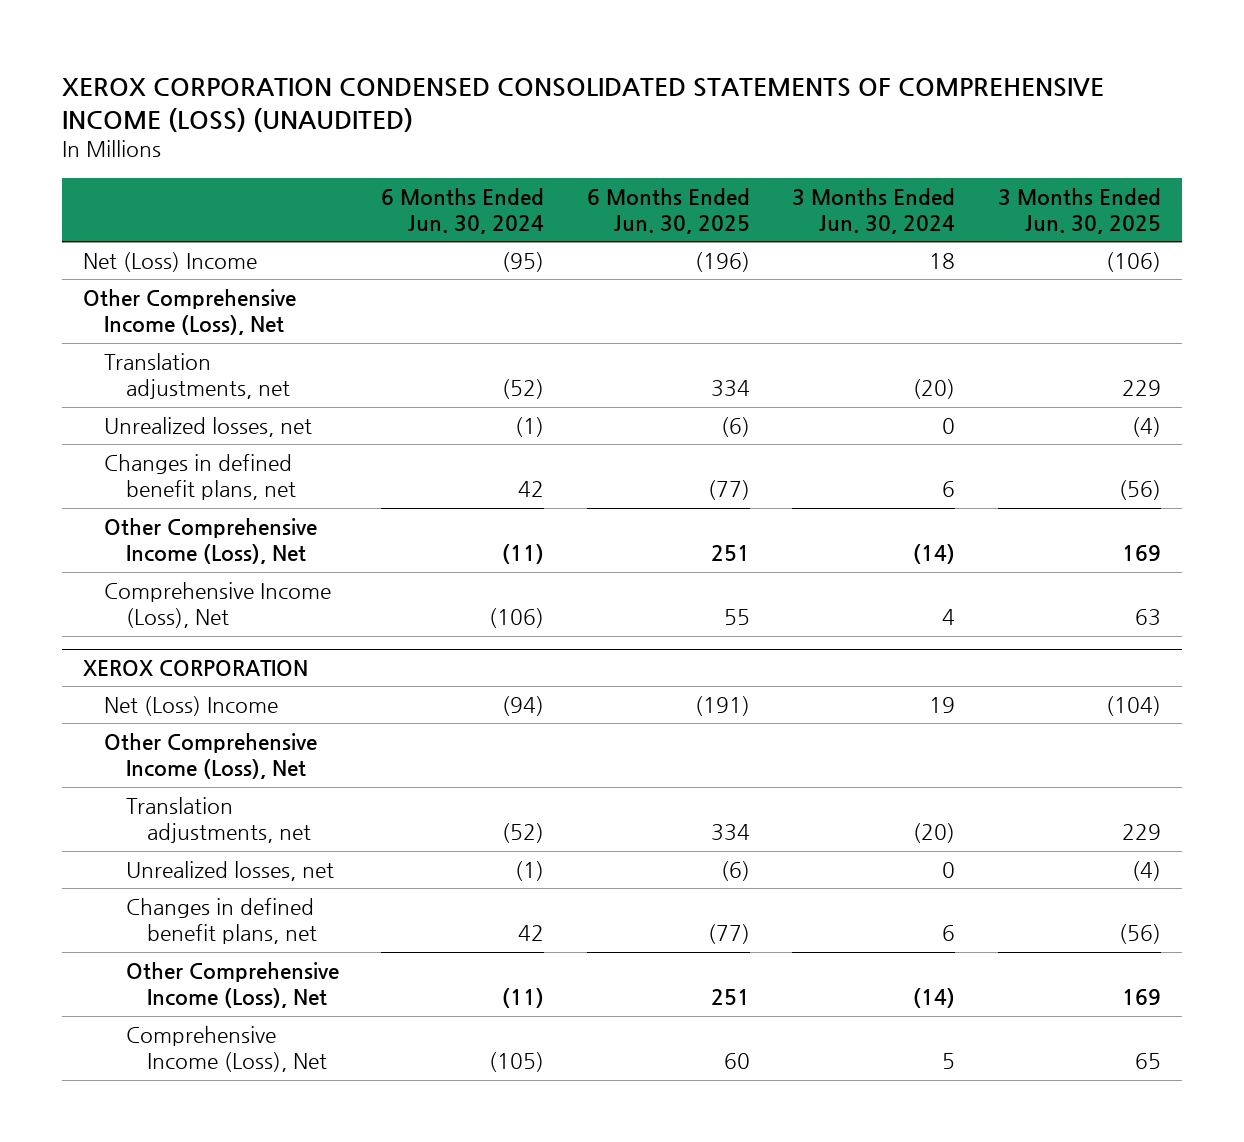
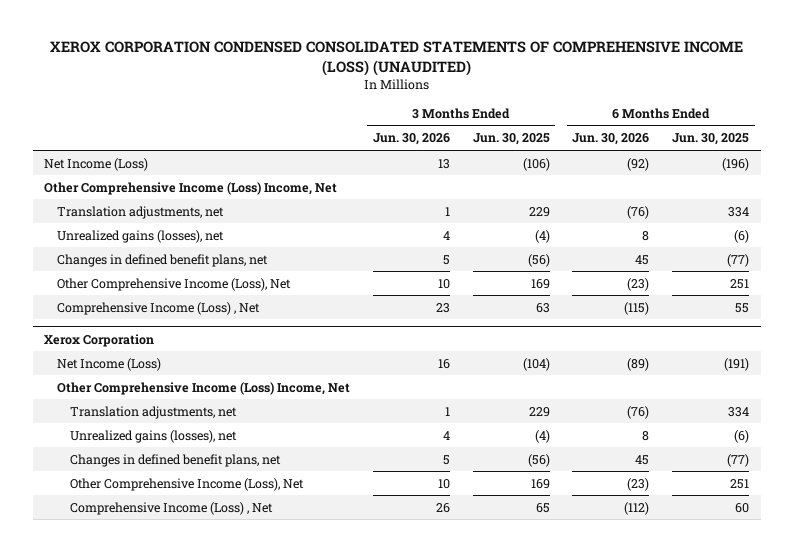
- | 6 Months Ended Jun. 30, 2024 | 6 Months Ended Jun. 30, 2025 | 3 Months Ended Jun. 30, 2024 | 3 Months Ended Jun. 30, 2025
+ | 3 Months Ended Jun. 30, 2026 | 3 Months Ended Jun. 30, 2025 | 6 Months Ended Jun. 30, 2026 | 6 Months Ended Jun. 30, 2025
- Net (Loss) Income | (95) | (196) | 18 | (106)
- Other Comprehensive Income (Loss), Net
+ Net Income (Loss) | 13 | (106) | (92) | (196)
+ Other Comprehensive Income (Loss) Income, Net
- Unrealized losses, net | (1) | (6) | 0 | (4)
+ Unrealized gains (losses), net | 4 | (4) | 8 | (6)
- Comprehensive Income (Loss), Net | (106) | 55 | 4 | 63
- XEROX CORPORATION
- Net (Loss) Income | (94) | (191) | 19 | (104)
- Other Comprehensive Income (Loss), Net
+ Comprehensive Income (Loss) , Net | 23 | 63 | (115) | 55
+ Xerox Corporation
+ Net Income (Loss) | 16 | (104) | (89) | (191)
+ Other Comprehensive Income (Loss) Income, Net
- Unrealized losses, net | (1) | (6) | 0 | (4)
+ Unrealized gains (losses), net | 4 | (4) | 8 | (6)
- Comprehensive Income (Loss), Net | (105) | 60 | 5 | 65
+ Comprehensive Income (Loss) , Net | 26 | 65 | (112) | 60

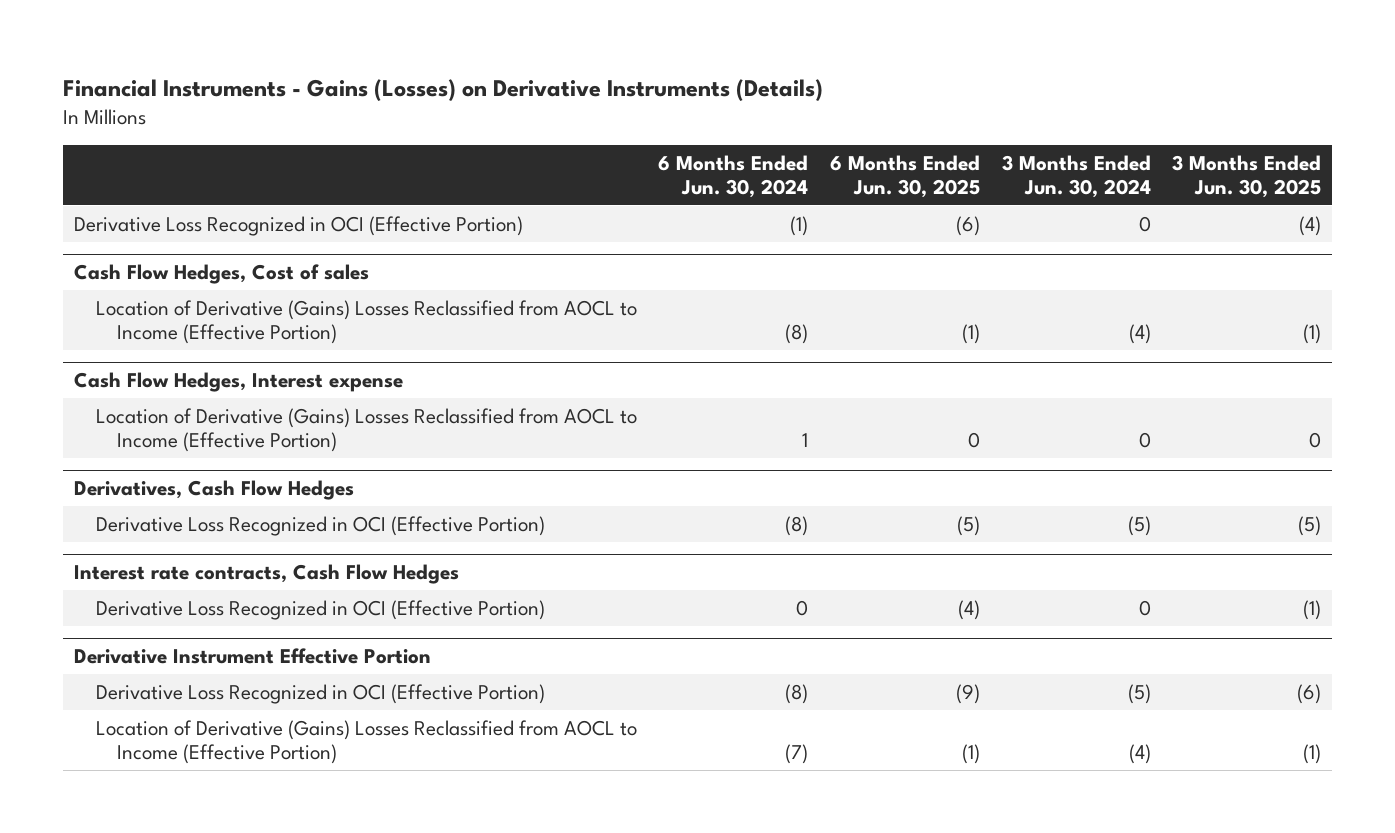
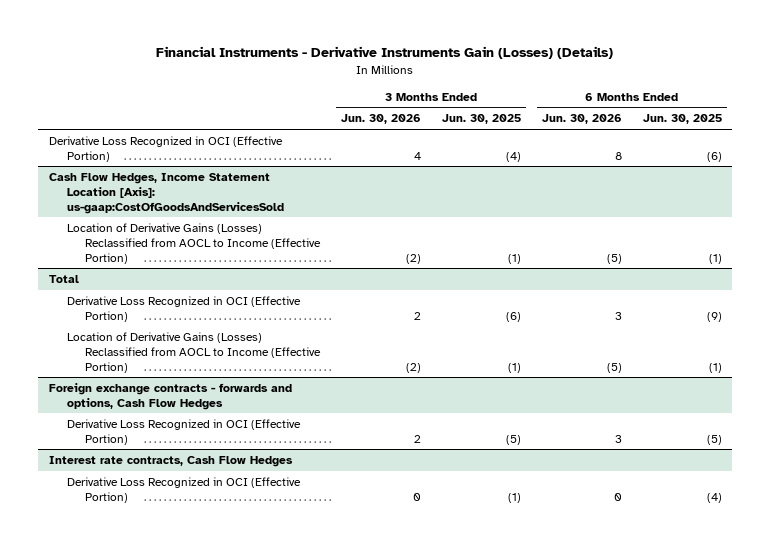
- Financial Instruments - Gains (Losses) on Derivative Instruments (Details)
+ Financial Instruments - Derivative Instruments Gain (Losses) (Details)
- | 6 Months Ended Jun. 30, 2024 | 6 Months Ended Jun. 30, 2025 | 3 Months Ended Jun. 30, 2024 | 3 Months Ended Jun. 30, 2025
+ | 3 Months Ended Jun. 30, 2026 | 3 Months Ended Jun. 30, 2025 | 6 Months Ended Jun. 30, 2026 | 6 Months Ended Jun. 30, 2025
- Cash Flow Hedges, Cost of sales
- Location of Derivative (Gains) Losses Reclassified from AOCL to Income (Effective Portion) | (8) | (1) | (4) | (1)
- Cash Flow Hedges, Interest expense
- Location of Derivative (Gains) Losses Reclassified from AOCL to Income (Effective Portion) | 1 | 0 | 0 | 0
- Derivatives, Cash Flow Hedges
+ Cash Flow Hedges, Income Statement Location [Axis]: us-gaap:CostOfGoodsAndServicesSold
+ Location of Derivative Gains (Losses) Reclassified from AOCL to Income (Effective Portion) | (2) | (1) | (5) | (1)
+ Total
+ Derivative Loss Recognized in OCI (Effective Portion) | 2 | (6) | 3 | (9)
+ Location of Derivative Gains (Losses) Reclassified from AOCL to Income (Effective Portion) | (2) | (1) | (5) | (1)
+ Foreign exchange contracts - forwards and options, Cash Flow Hedges
- Derivative Instrument Effective Portion
- Derivative Loss Recognized in OCI (Effective Portion) | (8) | (9) | (5) | (6)
- Location of Derivative (Gains) Losses Reclassified from AOCL to Income (Effective Portion) | (7) | (1) | (4) | (1)

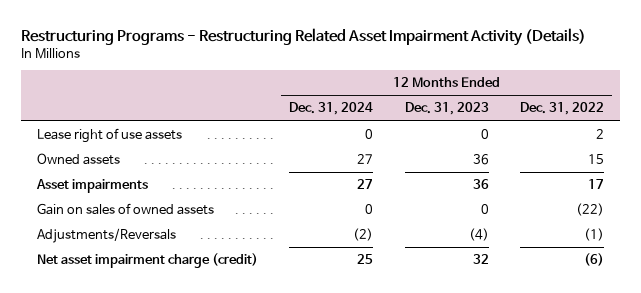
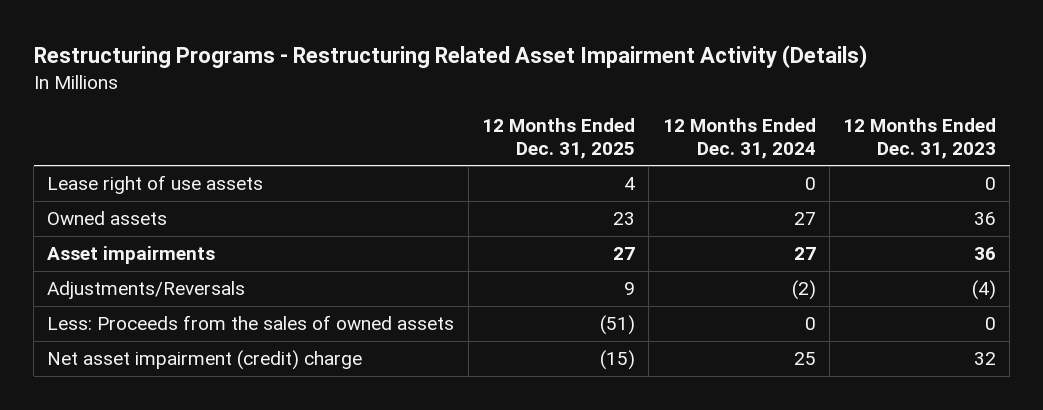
- | 12 Months Ended Dec. 31, 2024 | 12 Months Ended Dec. 31, 2023 | 12 Months Ended Dec. 31, 2022
+ | 12 Months Ended Dec. 31, 2025 | 12 Months Ended Dec. 31, 2024 | 12 Months Ended Dec. 31, 2023
- Gain on sales of owned assets | 0 | 0 | (22)
- Net asset impairment charge (credit) | 25 | 32 | (6)
+ Less: Proceeds from the sales of owned assets | (51) | 0 | 0
+ Net asset impairment (credit) charge | (15) | 25 | 32

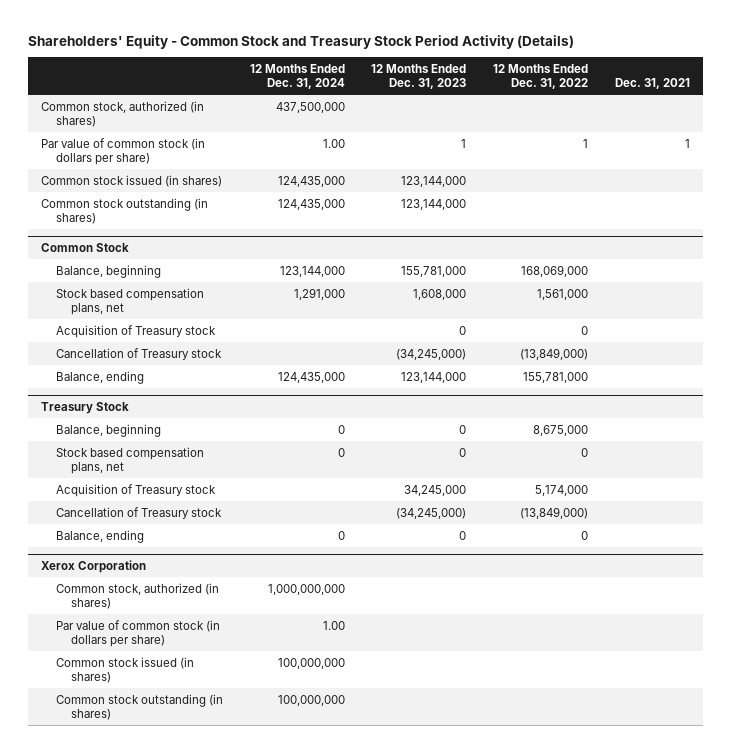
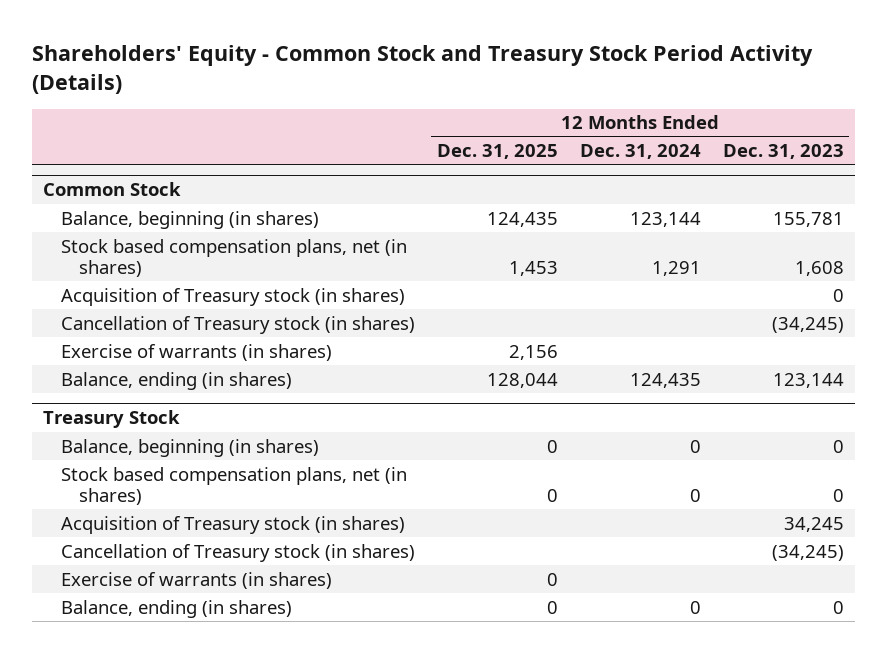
- | 12 Months Ended Dec. 31, 2024 | 12 Months Ended Dec. 31, 2023 | 12 Months Ended Dec. 31, 2022 | Dec. 31, 2021
+ | 12 Months Ended Dec. 31, 2025 | 12 Months Ended Dec. 31, 2024 | 12 Months Ended Dec. 31, 2023
- Common stock, authorized (in shares) | 437,500,000 | | |
- Par value of common stock (in dollars per share) | 1.00 | 1 | 1 | 1
- Common stock issued (in shares) | 124,435,000 | 123,144,000 | |
- Common stock outstanding (in shares) | 124,435,000 | 123,144,000 | |
@ Common Stock
- Balance, beginning | 123,144,000 | 155,781,000 | 168,069,000 |
- Stock based compensation plans, net | 1,291,000 | 1,608,000 | 1,561,000 |
- Acquisition of Treasury stock | | 0 | 0 |
- Cancellation of Treasury stock | | (34,245,000) | (13,849,000) |
- Balance, ending | 124,435,000 | 123,144,000 | 155,781,000 |
+ Balance, beginning (in shares) | 124,435 | 123,144 | 155,781
+ Stock based compensation plans, net (in shares) | 1,453 | 1,291 | 1,608
+ Acquisition of Treasury stock (in shares) | | | 0
+ Cancellation of Treasury stock (in shares) | | | (34,245)
+ Exercise of warrants (in shares) | 2,156 | |
+ Balance, ending (in shares) | 128,044 | 124,435 | 123,144
@ Treasury Stock
- Balance, beginning | 0 | 0 | 8,675,000 |
- Stock based compensation plans, net | 0 | 0 | 0 |
- Acquisition of Treasury stock | | 34,245,000 | 5,174,000 |
- Cancellation of Treasury stock | | (34,245,000) | (13,849,000) |
- Balance, ending | 0 | 0 | 0 |
- Xerox Corporation
- Common stock, authorized (in shares) | 1,000,000,000 | | |
- Par value of common stock (in dollars per share) | 1.00 | | |
- Common stock issued (in shares) | 100,000,000 | | |
- Common stock outstanding (in shares) | 100,000,000 | | |
@ Treasury Stock
+ Balance, beginning (in shares) | 0 | 0 | 0
+ Stock based compensation plans, net (in shares) | 0 | 0 | 0
+ Acquisition of Treasury stock (in shares) | | | 34,245
+ Cancellation of Treasury stock (in shares) | | | (34,245)
+ Exercise of warrants (in shares) | 0 | |
+ Balance, ending (in shares) | 0 | 0 | 0

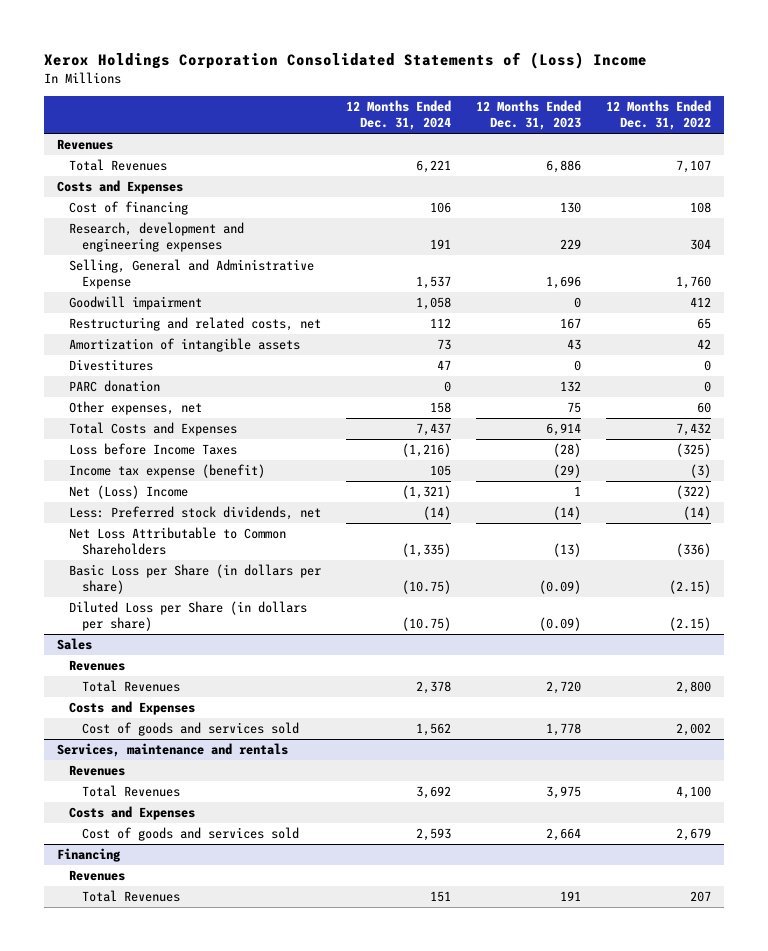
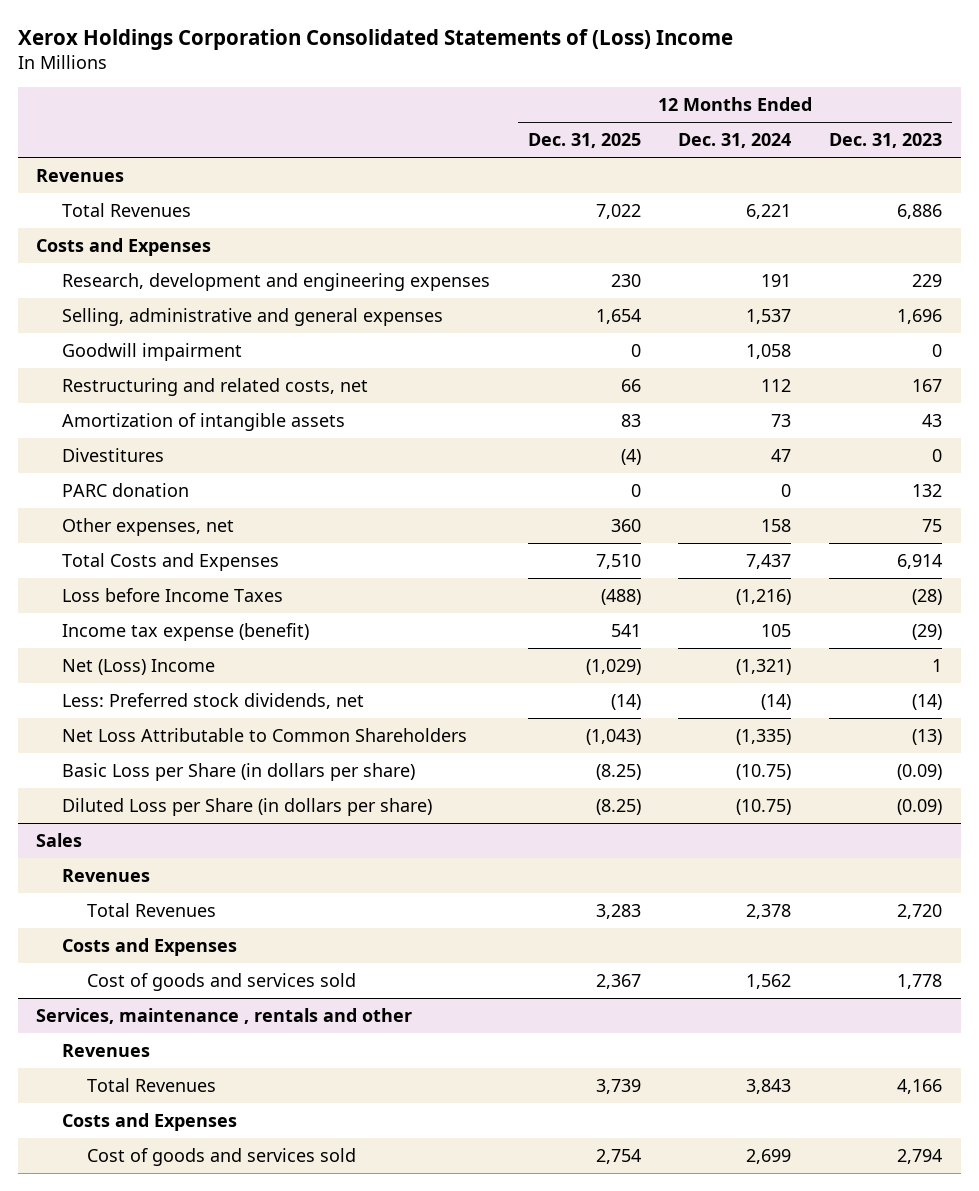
- | 12 Months Ended Dec. 31, 2024 | 12 Months Ended Dec. 31, 2023 | 12 Months Ended Dec. 31, 2022
+ | 12 Months Ended Dec. 31, 2025 | 12 Months Ended Dec. 31, 2024 | 12 Months Ended Dec. 31, 2023
- Cost of financing | 106 | 130 | 108
- Selling, General and Administrative Expense | 1,537 | 1,696 | 1,760
+ Selling, administrative and general expenses | 1,654 | 1,537 | 1,696
- Services, maintenance and rentals
+ Services, maintenance , rentals and other
- Total Revenues | 3,692 | 3,975 | 4,100
+ Total Revenues | 3,739 | 3,843 | 4,166
- Cost of goods and services sold | 2,593 | 2,664 | 2,679
- Financing
- Revenues
- Total Revenues | 151 | 191 | 207
+ Cost of goods and services sold | 2,754 | 2,699 | 2,794

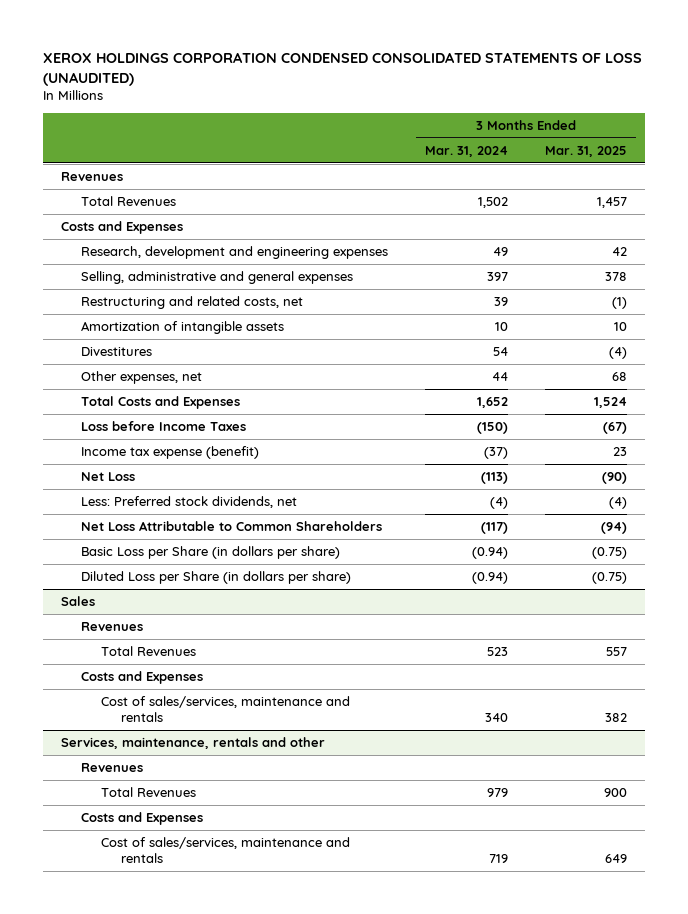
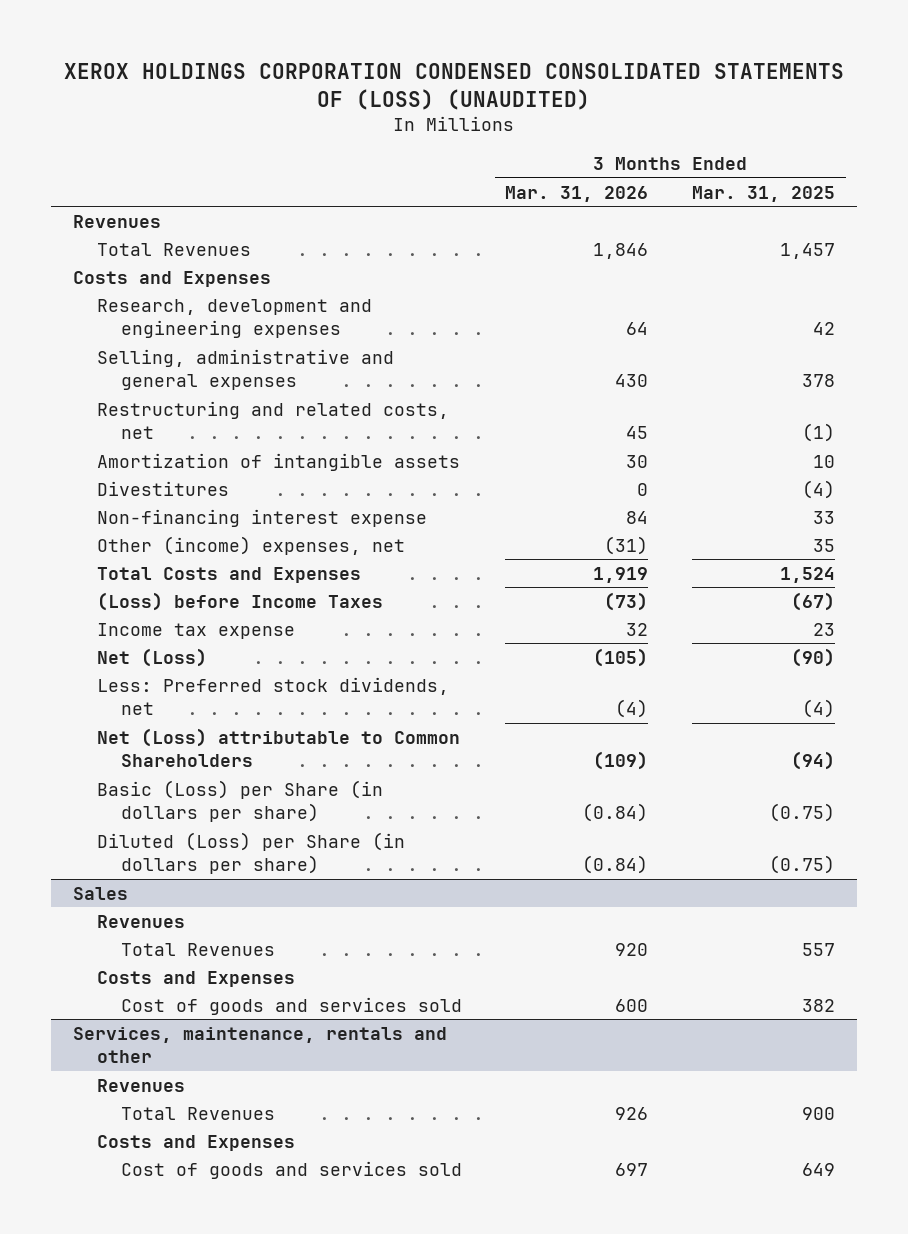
- XEROX HOLDINGS CORPORATION CONDENSED CONSOLIDATED STATEMENTS OF LOSS (UNAUDITED)
+ XEROX HOLDINGS CORPORATION CONDENSED CONSOLIDATED STATEMENTS OF (LOSS) (UNAUDITED)
- | 3 Months Ended Mar. 31, 2024 | 3 Months Ended Mar. 31, 2025
+ | 3 Months Ended Mar. 31, 2026 | 3 Months Ended Mar. 31, 2025
- Other expenses, net | 44 | 68
+ Non-financing interest expense | 84 | 33
+ Other (income) expenses, net | (31) | 35
- Loss before Income Taxes | (150) | (67)
- Income tax expense (benefit) | (37) | 23
- Net Loss | (113) | (90)
+ (Loss) before Income Taxes | (73) | (67)
+ Income tax expense | 32 | 23
+ Net (Loss) | (105) | (90)
- Net Loss Attributable to Common Shareholders | (117) | (94)
- Basic Loss per Share (in dollars per share) | (0.94) | (0.75)
- Diluted Loss per Share (in dollars per share) | (0.94) | (0.75)
+ Net (Loss) attributable to Common Shareholders | (109) | (94)
+ Basic (Loss) per Share (in dollars per share) | (0.84) | (0.75)
+ Diluted (Loss) per Share (in dollars per share) | (0.84) | (0.75)
@ Sales
- Cost of sales/services, maintenance and rentals | 340 | 382
+ Cost of goods and services sold | 600 | 382
@ Services, maintenance, rentals and other
- Cost of sales/services, maintenance and rentals | 719 | 649
+ Cost of goods and services sold | 697 | 649

